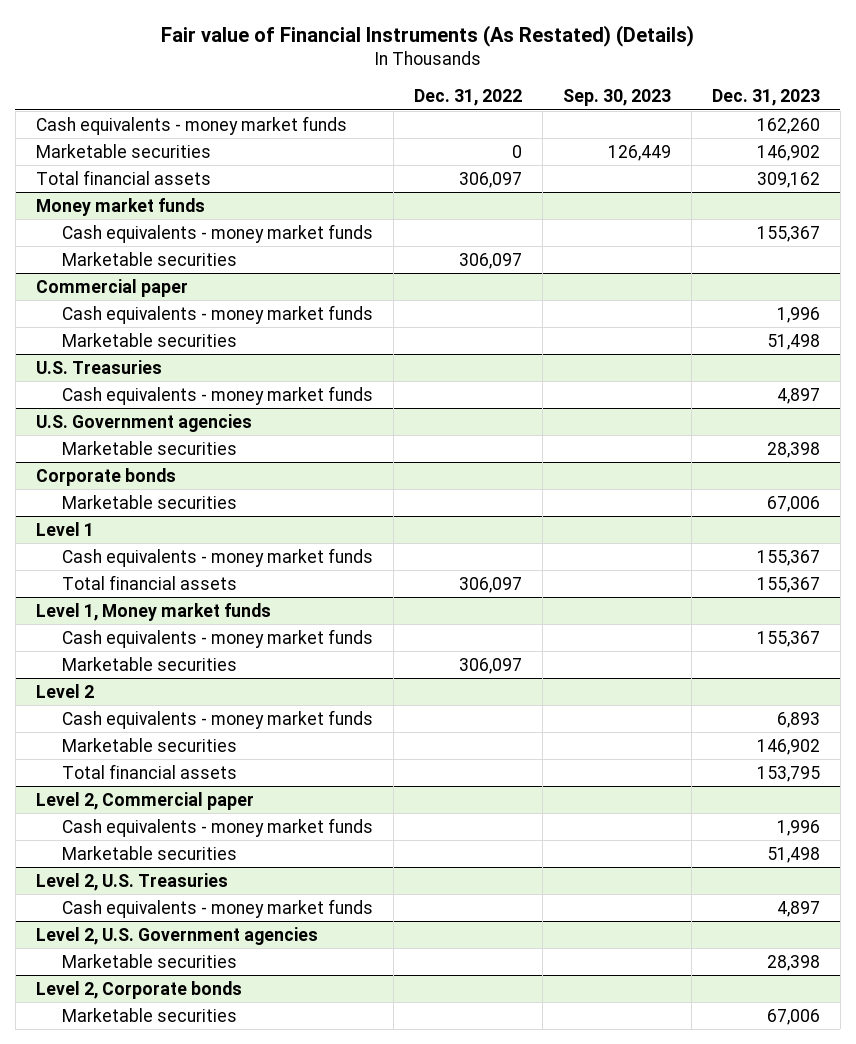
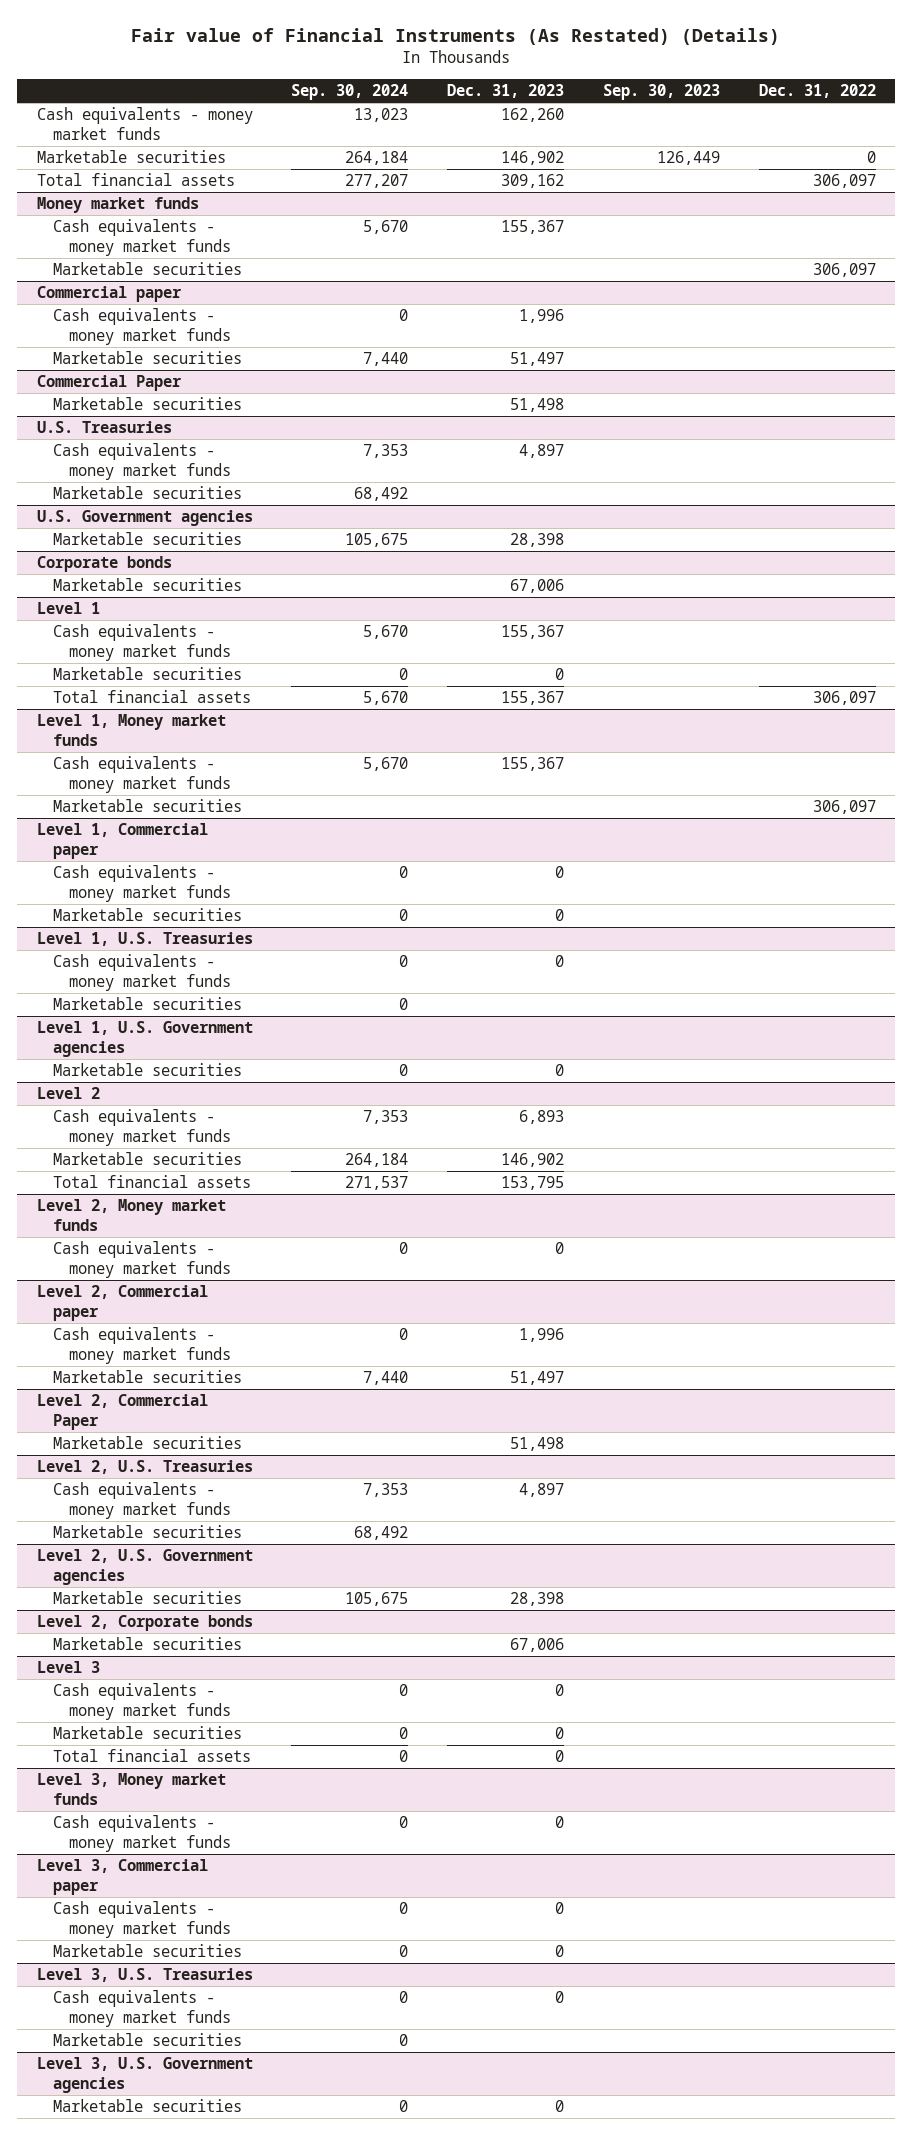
- | Dec. 31, 2022 | Sep. 30, 2023 | Dec. 31, 2023
+ | Sep. 30, 2024 | Dec. 31, 2023 | Sep. 30, 2023 | Dec. 31, 2022
@ Commercial paper
+ Marketable securities | 7,440 | 51,497 | |
+ Commercial Paper
@ U.S. Treasuries
+ Marketable securities | 68,492 | | |
@ Level 1
+ Marketable securities | 0 | 0 | |
+ Level 1, Commercial paper
+ Cash equivalents - money market funds | 0 | 0 | |
+ Marketable securities | 0 | 0 | |
+ Level 1, U.S. Treasuries
+ Cash equivalents - money market funds | 0 | 0 | |
+ Marketable securities | 0 | | |
+ Level 1, U.S. Government agencies
+ Marketable securities | 0 | 0 | |
+ Level 2, Money market funds
+ Cash equivalents - money market funds | 0 | 0 | |
@ Level 2, Commercial paper
+ Marketable securities | 7,440 | 51,497 | |
+ Level 2, Commercial Paper
@ Level 2, U.S. Treasuries
+ Marketable securities | 68,492 | | |
+ Level 3
+ Cash equivalents - money market funds | 0 | 0 | |
+ Marketable securities | 0 | 0 | |
+ Total financial assets | 0 | 0 | |
+ Level 3, Money market funds
+ Cash equivalents - money market funds | 0 | 0 | |
+ Level 3, Commercial paper
+ Cash equivalents - money market funds | 0 | 0 | |
+ Marketable securities | 0 | 0 | |
+ Level 3, U.S. Treasuries
+ Cash equivalents - money market funds | 0 | 0 | |
+ Marketable securities | 0 | | |
+ Level 3, U.S. Government agencies
+ Marketable securities | 0 | 0 | |

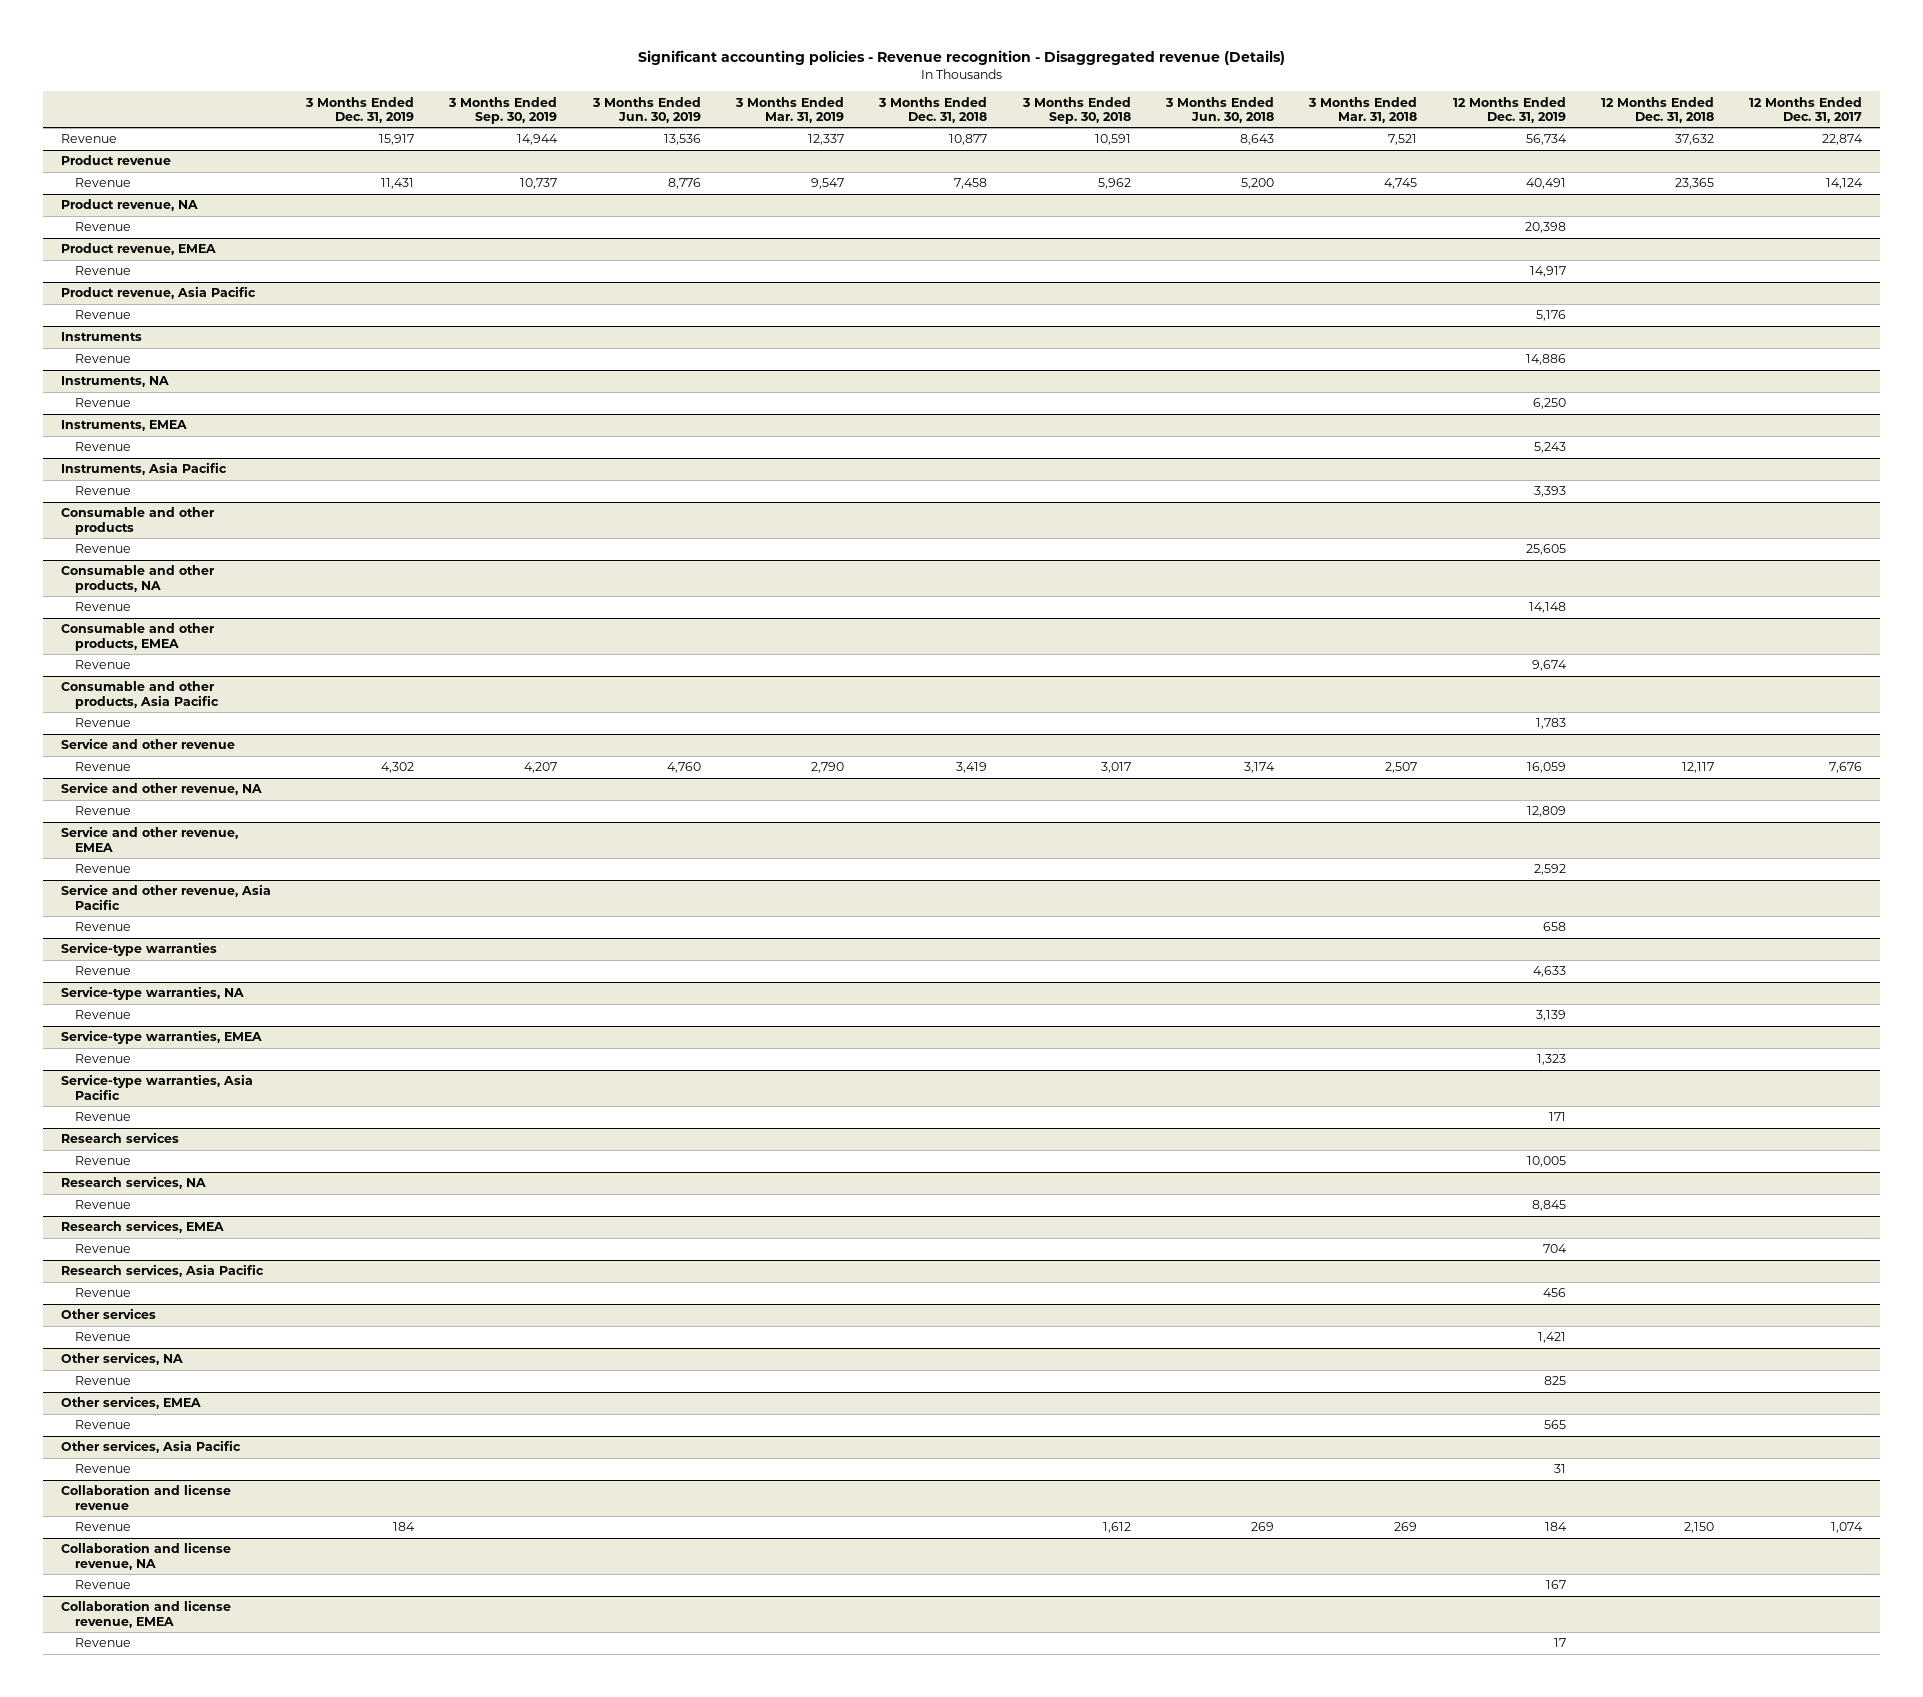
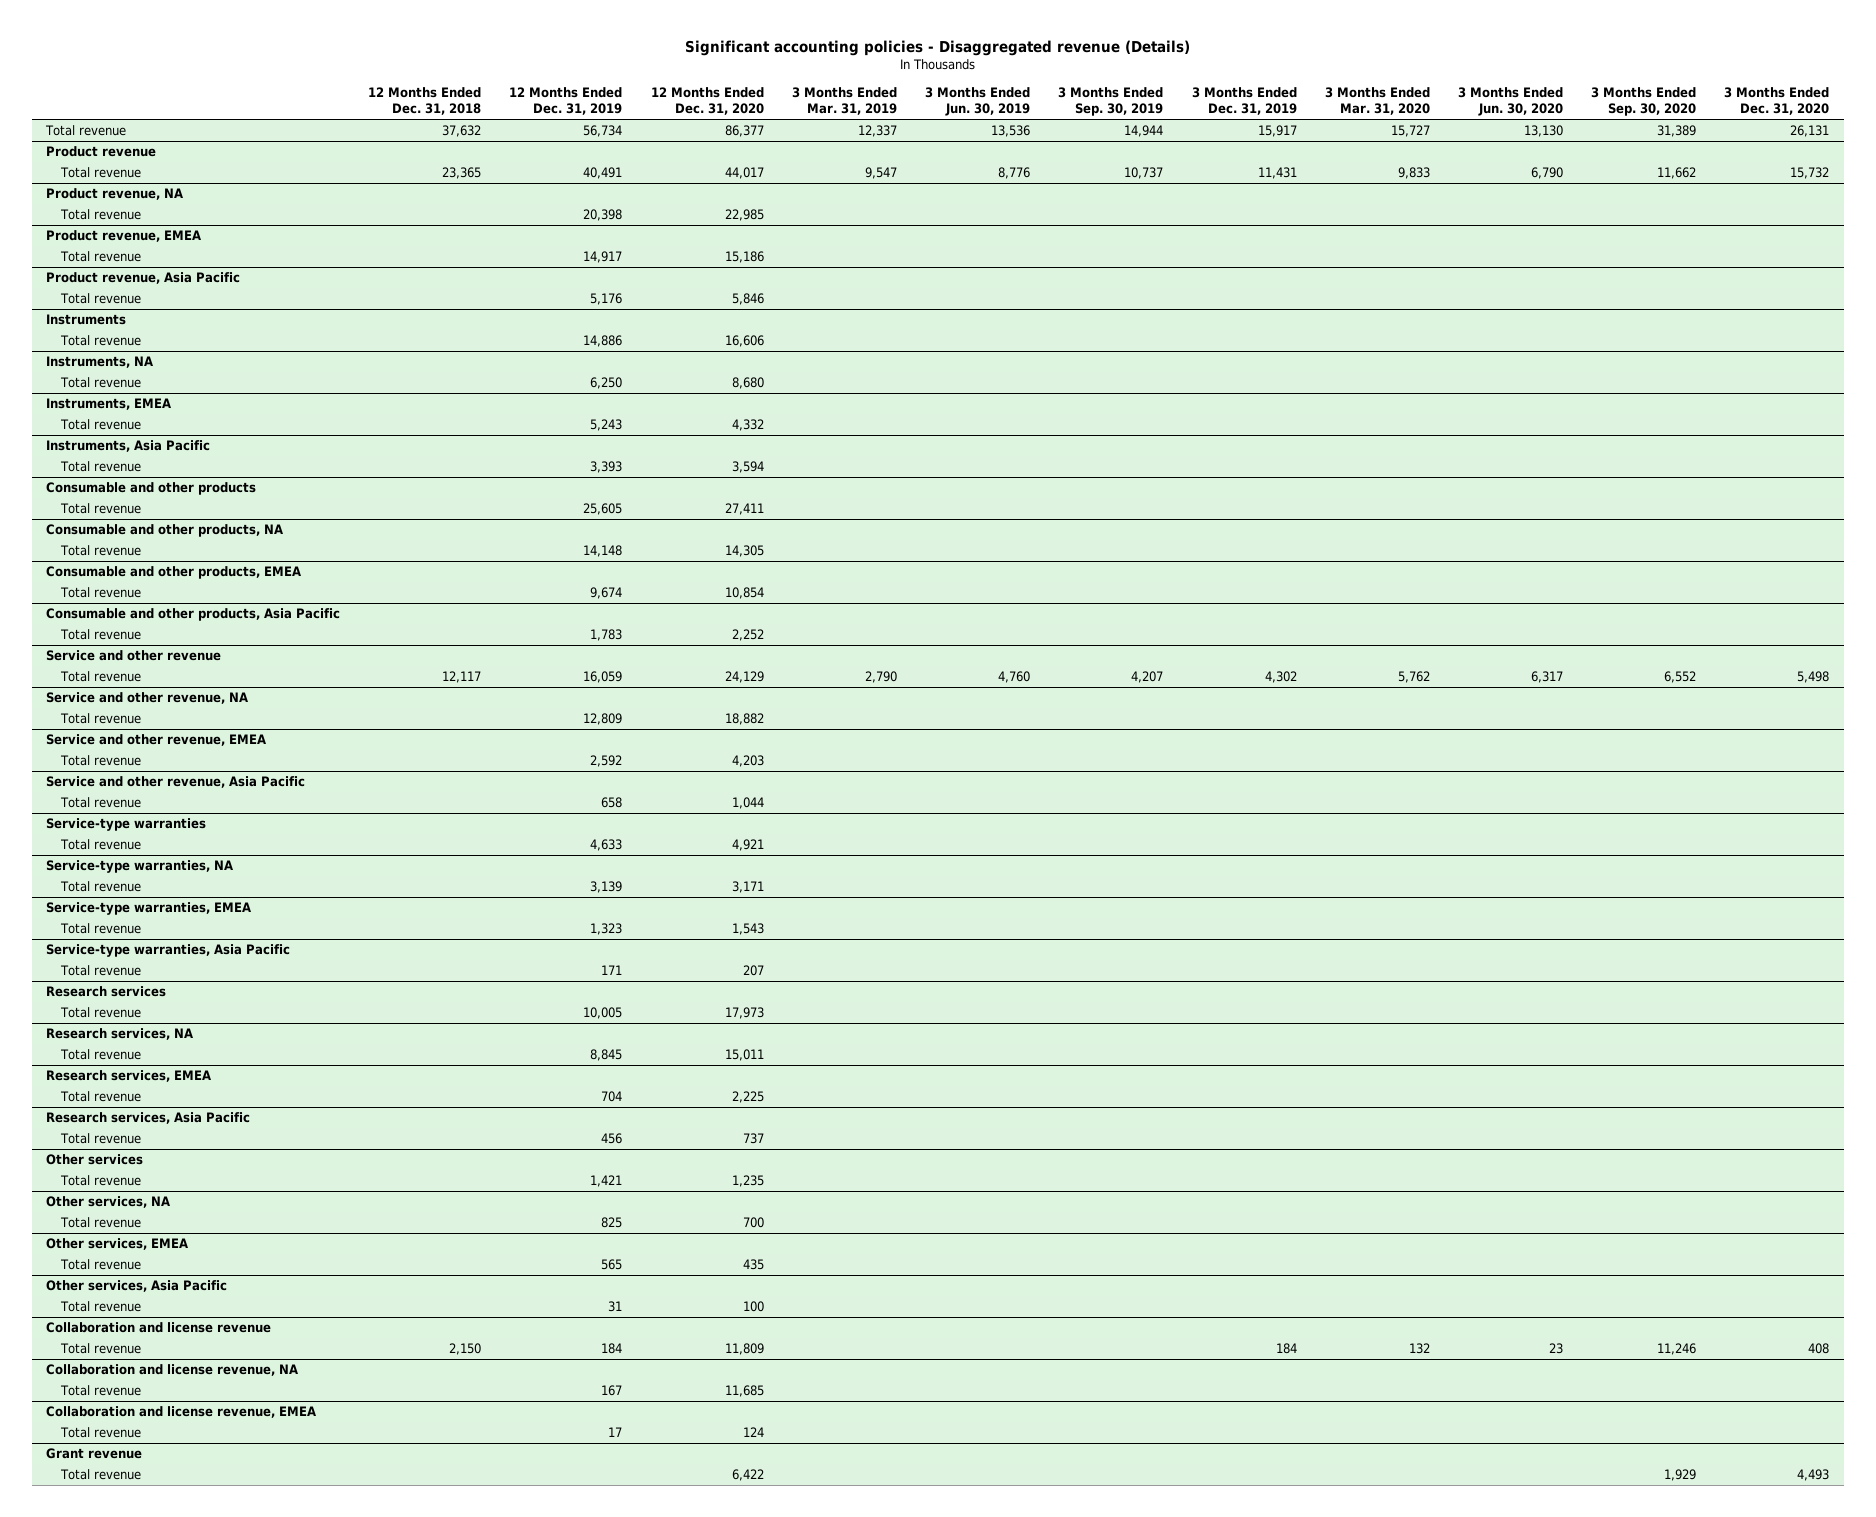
- Significant accounting policies - Revenue recognition - Disaggregated revenue (Details)
+ Significant accounting policies - Disaggregated revenue (Details)
- | 3 Months Ended Dec. 31, 2019 | 3 Months Ended Sep. 30, 2019 | 3 Months Ended Jun. 30, 2019 | 3 Months Ended Mar. 31, 2019 | 3 Months Ended Dec. 31, 2018 | 3 Months Ended Sep. 30, 2018 | 3 Months Ended Jun. 30, 2018 | 3 Months Ended Mar. 31, 2018 | 12 Months Ended Dec. 31, 2019 | 12 Months Ended Dec. 31, 2018 | 12 Months Ended Dec. 31, 2017
+ | 12 Months Ended Dec. 31, 2018 | 12 Months Ended Dec. 31, 2019 | 12 Months Ended Dec. 31, 2020 | 3 Months Ended Mar. 31, 2019 | 3 Months Ended Jun. 30, 2019 | 3 Months Ended Sep. 30, 2019 | 3 Months Ended Dec. 31, 2019 | 3 Months Ended Mar. 31, 2020 | 3 Months Ended Jun. 30, 2020 | 3 Months Ended Sep. 30, 2020 | 3 Months Ended Dec. 31, 2020
- Revenue | 15,917 | 14,944 | 13,536 | 12,337 | 10,877 | 10,591 | 8,643 | 7,521 | 56,734 | 37,632 | 22,874
+ Total revenue | 37,632 | 56,734 | 86,377 | 12,337 | 13,536 | 14,944 | 15,917 | 15,727 | 13,130 | 31,389 | 26,131
@ Product revenue
- Revenue | 11,431 | 10,737 | 8,776 | 9,547 | 7,458 | 5,962 | 5,200 | 4,745 | 40,491 | 23,365 | 14,124
+ Total revenue | 23,365 | 40,491 | 44,017 | 9,547 | 8,776 | 10,737 | 11,431 | 9,833 | 6,790 | 11,662 | 15,732
@ Product revenue, NA
- Revenue | | | | | | | | | 20,398 | |
+ Total revenue | | 20,398 | 22,985 | | | | | | | |
@ Product revenue, EMEA
- Revenue | | | | | | | | | 14,917 | |
+ Total revenue | | 14,917 | 15,186 | | | | | | | |
@ Product revenue, Asia Pacific
- Revenue | | | | | | | | | 5,176 | |
+ Total revenue | | 5,176 | 5,846 | | | | | | | |
@ Instruments
- Revenue | | | | | | | | | 14,886 | |
+ Total revenue | | 14,886 | 16,606 | | | | | | | |
@ Instruments, NA
- Revenue | | | | | | | | | 6,250 | |
+ Total revenue | | 6,250 | 8,680 | | | | | | | |
@ Instruments, EMEA
- Revenue | | | | | | | | | 5,243 | |
+ Total revenue | | 5,243 | 4,332 | | | | | | | |
@ Instruments, Asia Pacific
- Revenue | | | | | | | | | 3,393 | |
+ Total revenue | | 3,393 | 3,594 | | | | | | | |
@ Consumable and other products
- Revenue | | | | | | | | | 25,605 | |
+ Total revenue | | 25,605 | 27,411 | | | | | | | |
@ Consumable and other products, NA
- Revenue | | | | | | | | | 14,148 | |
+ Total revenue | | 14,148 | 14,305 | | | | | | | |
@ Consumable and other products, EMEA
- Revenue | | | | | | | | | 9,674 | |
+ Total revenue | | 9,674 | 10,854 | | | | | | | |
@ Consumable and other products, Asia Pacific
- Revenue | | | | | | | | | 1,783 | |
+ Total revenue | | 1,783 | 2,252 | | | | | | | |
@ Service and other revenue
- Revenue | 4,302 | 4,207 | 4,760 | 2,790 | 3,419 | 3,017 | 3,174 | 2,507 | 16,059 | 12,117 | 7,676
+ Total revenue | 12,117 | 16,059 | 24,129 | 2,790 | 4,760 | 4,207 | 4,302 | 5,762 | 6,317 | 6,552 | 5,498
@ Service and other revenue, NA
- Revenue | | | | | | | | | 12,809 | |
+ Total revenue | | 12,809 | 18,882 | | | | | | | |
@ Service and other revenue, EMEA
- Revenue | | | | | | | | | 2,592 | |
+ Total revenue | | 2,592 | 4,203 | | | | | | | |
@ Service and other revenue, Asia Pacific
- Revenue | | | | | | | | | 658 | |
+ Total revenue | | 658 | 1,044 | | | | | | | |
@ Service-type warranties
- Revenue | | | | | | | | | 4,633 | |
+ Total revenue | | 4,633 | 4,921 | | | | | | | |
@ Service-type warranties, NA
- Revenue | | | | | | | | | 3,139 | |
+ Total revenue | | 3,139 | 3,171 | | | | | | | |
@ Service-type warranties, EMEA
- Revenue | | | | | | | | | 1,323 | |
+ Total revenue | | 1,323 | 1,543 | | | | | | | |
@ Service-type warranties, Asia Pacific
- Revenue | | | | | | | | | 171 | |
+ Total revenue | | 171 | 207 | | | | | | | |
@ Research services
- Revenue | | | | | | | | | 10,005 | |
+ Total revenue | | 10,005 | 17,973 | | | | | | | |
@ Research services, NA
- Revenue | | | | | | | | | 8,845 | |
+ Total revenue | | 8,845 | 15,011 | | | | | | | |
@ Research services, EMEA
- Revenue | | | | | | | | | 704 | |
+ Total revenue | | 704 | 2,225 | | | | | | | |
@ Research services, Asia Pacific
- Revenue | | | | | | | | | 456 | |
+ Total revenue | | 456 | 737 | | | | | | | |
@ Other services
- Revenue | | | | | | | | | 1,421 | |
+ Total revenue | | 1,421 | 1,235 | | | | | | | |
@ Other services, NA
- Revenue | | | | | | | | | 825 | |
+ Total revenue | | 825 | 700 | | | | | | | |
@ Other services, EMEA
- Revenue | | | | | | | | | 565 | |
+ Total revenue | | 565 | 435 | | | | | | | |
@ Other services, Asia Pacific
- Revenue | | | | | | | | | 31 | |
+ Total revenue | | 31 | 100 | | | | | | | |
@ Collaboration and license revenue
- Revenue | 184 | | | | | 1,612 | 269 | 269 | 184 | 2,150 | 1,074
+ Total revenue | 2,150 | 184 | 11,809 | | | | 184 | 132 | 23 | 11,246 | 408
@ Collaboration and license revenue, NA
- Revenue | | | | | | | | | 167 | |
+ Total revenue | | 167 | 11,685 | | | | | | | |
@ Collaboration and license revenue, EMEA
- Revenue | | | | | | | | | 17 | |
+ Total revenue | | 17 | 124 | | | | | | | |
+ Grant revenue
+ Total revenue | | | 6,422 | | | | | | | 1,929 | 4,493

